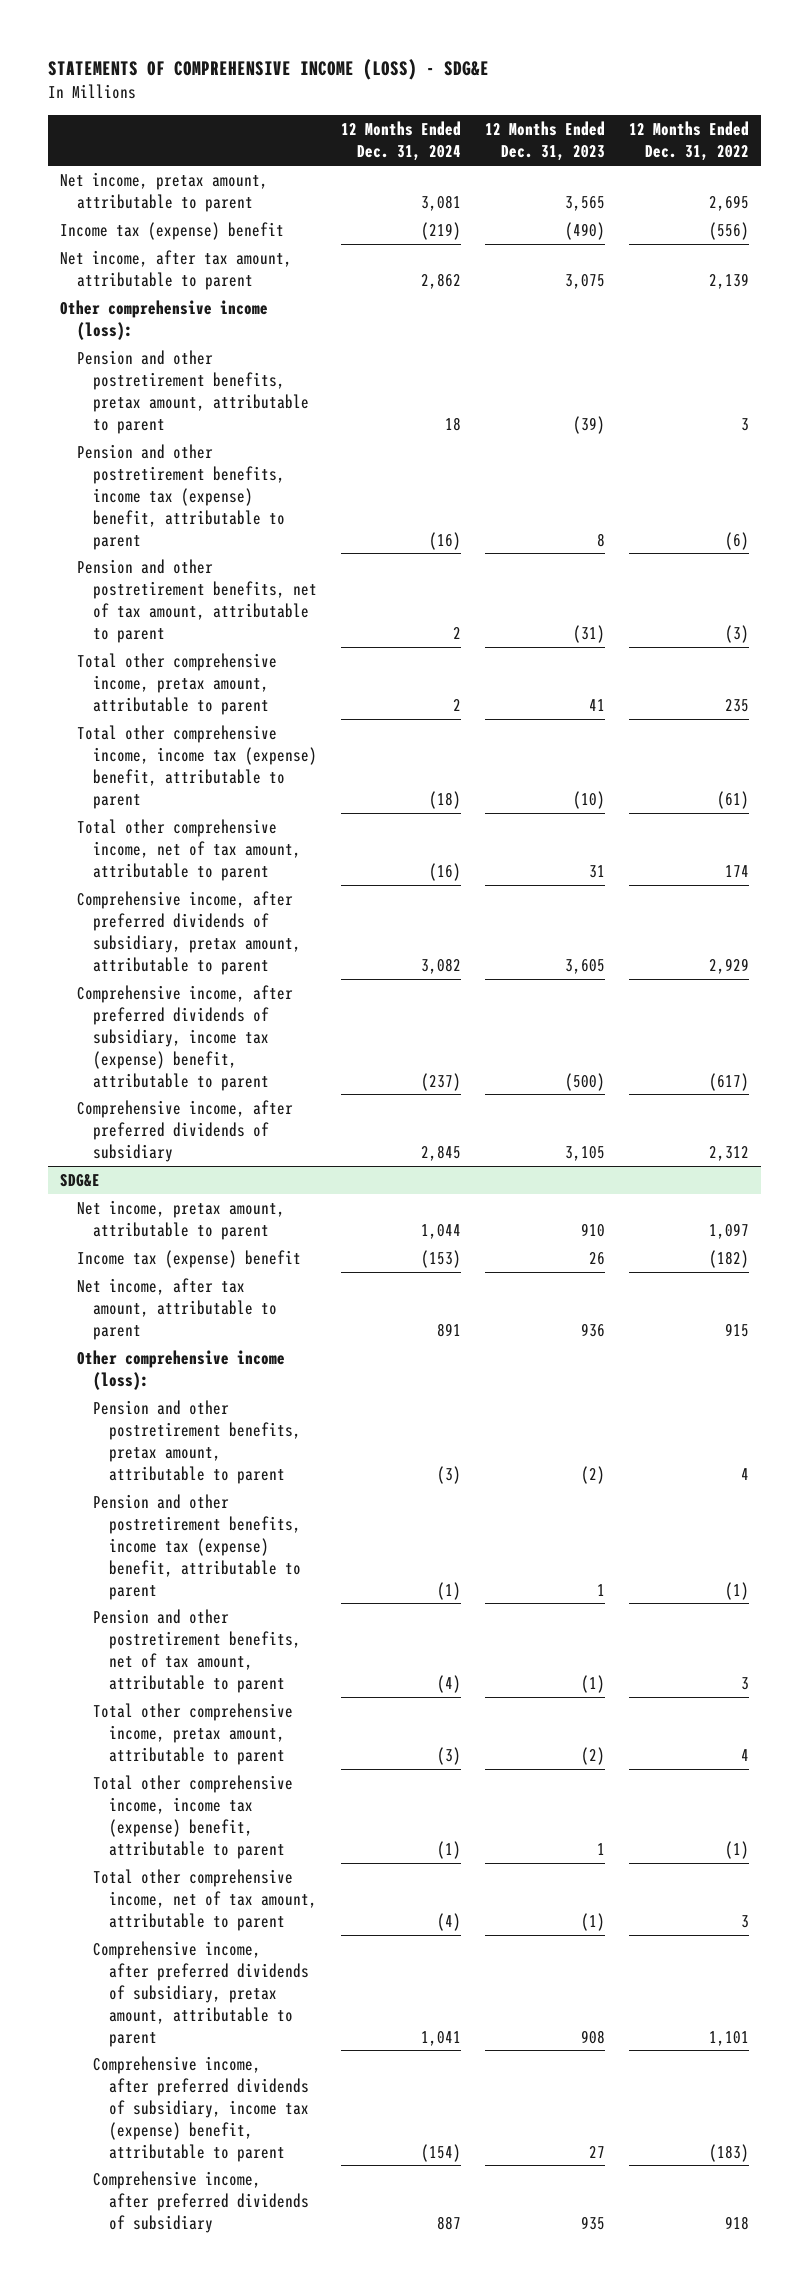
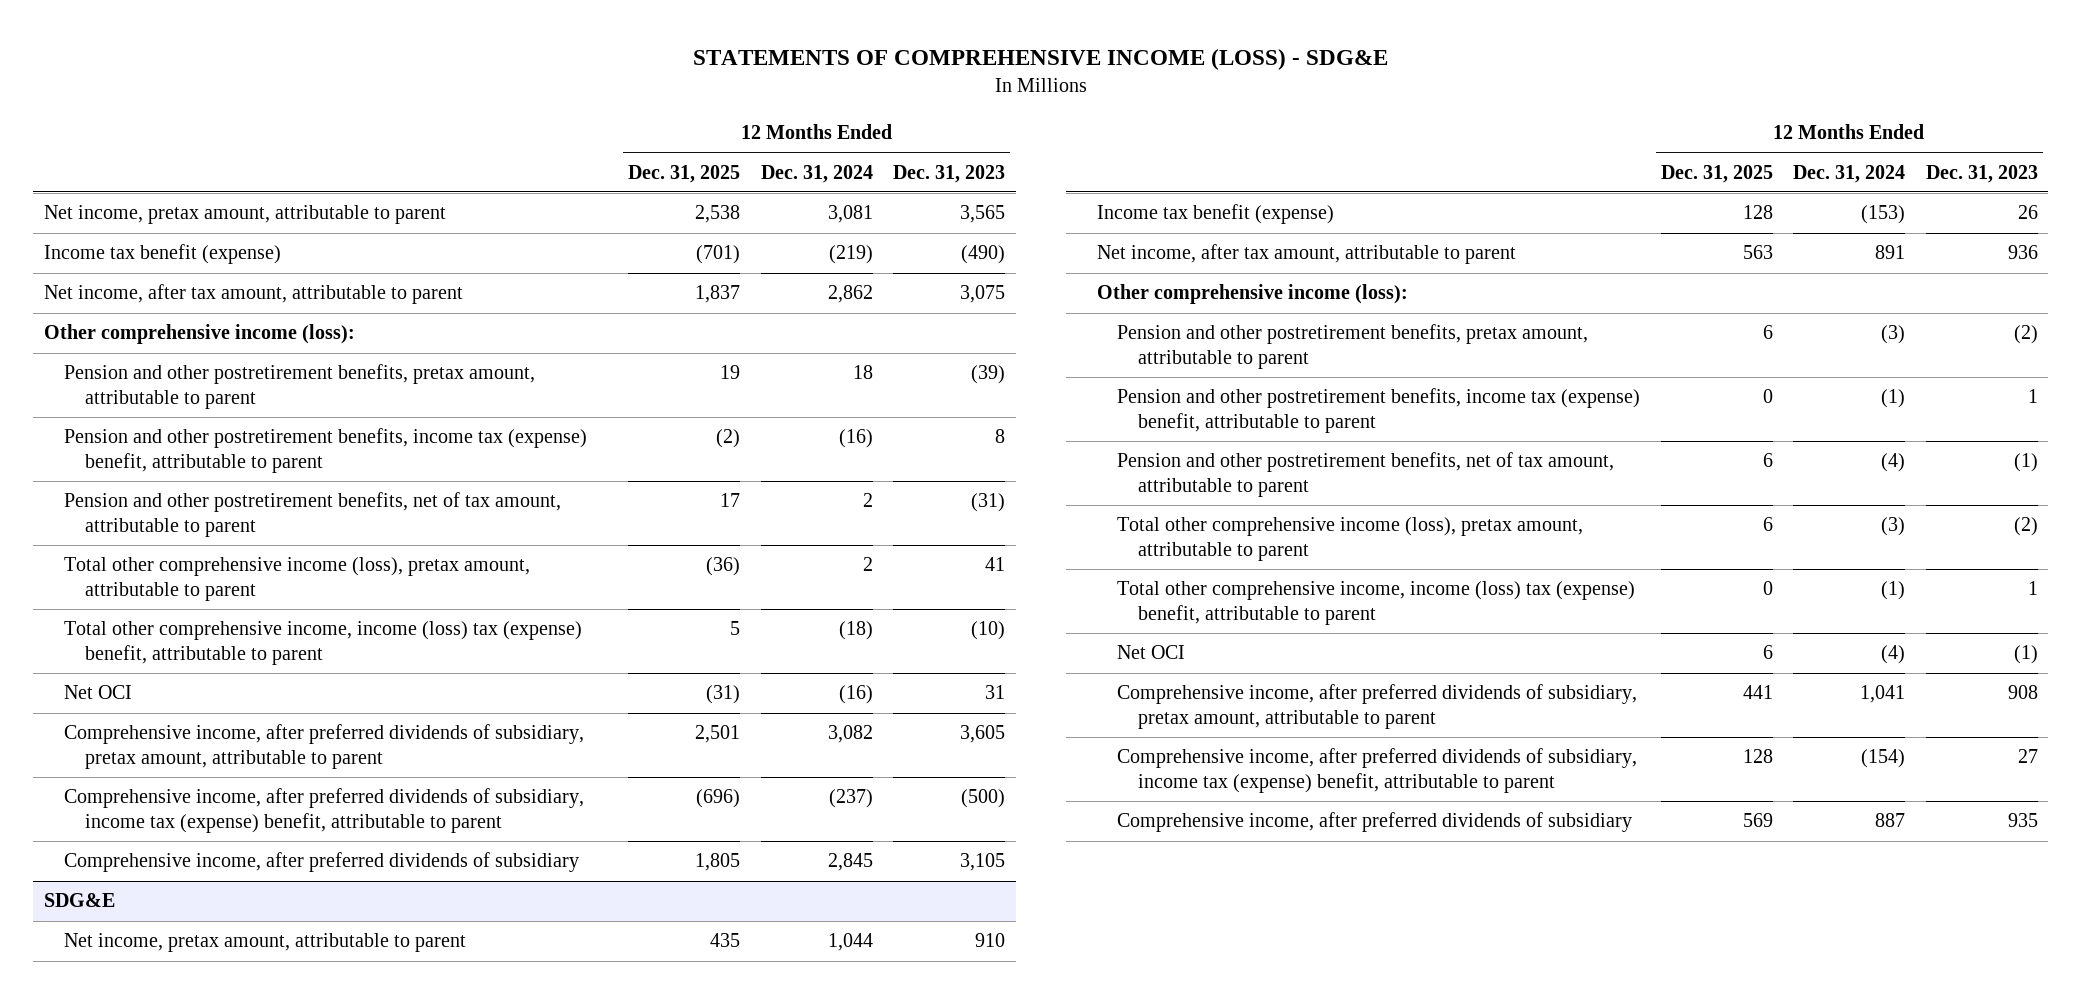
- | 12 Months Ended Dec. 31, 2024 | 12 Months Ended Dec. 31, 2023 | 12 Months Ended Dec. 31, 2022
+ | 12 Months Ended Dec. 31, 2025 | 12 Months Ended Dec. 31, 2024 | 12 Months Ended Dec. 31, 2023
- Income tax (expense) benefit | (219) | (490) | (556)
+ Income tax benefit (expense) | (701) | (219) | (490)
- Total other comprehensive income, pretax amount, attributable to parent | 2 | 41 | 235
- Total other comprehensive income, income tax (expense) benefit, attributable to parent | (18) | (10) | (61)
- Total other comprehensive income, net of tax amount, attributable to parent | (16) | 31 | 174
+ Total other comprehensive income (loss), pretax amount, attributable to parent | (36) | 2 | 41
+ Total other comprehensive income, income (loss) tax (expense) benefit, attributable to parent | 5 | (18) | (10)
+ Net OCI | (31) | (16) | 31
@ SDG&E
- Income tax (expense) benefit | (153) | 26 | (182)
+ Income tax benefit (expense) | 128 | (153) | 26
- Total other comprehensive income, pretax amount, attributable to parent | (3) | (2) | 4
- Total other comprehensive income, income tax (expense) benefit, attributable to parent | (1) | 1 | (1)
- Total other comprehensive income, net of tax amount, attributable to parent | (4) | (1) | 3
+ Total other comprehensive income (loss), pretax amount, attributable to parent | 6 | (3) | (2)
+ Total other comprehensive income, income (loss) tax (expense) benefit, attributable to parent | 0 | (1) | 1
+ Net OCI | 6 | (4) | (1)

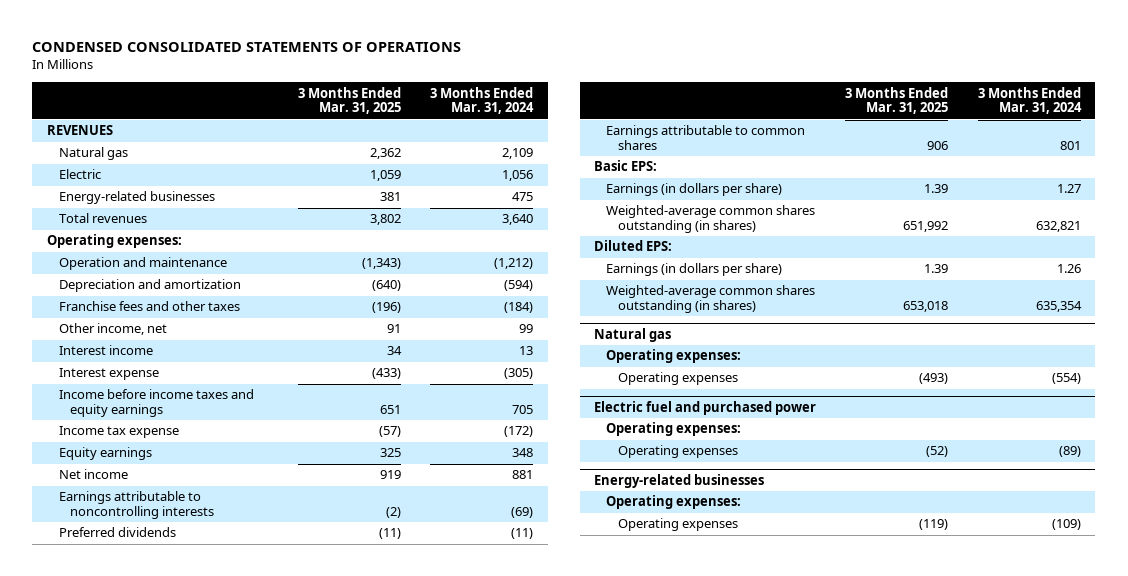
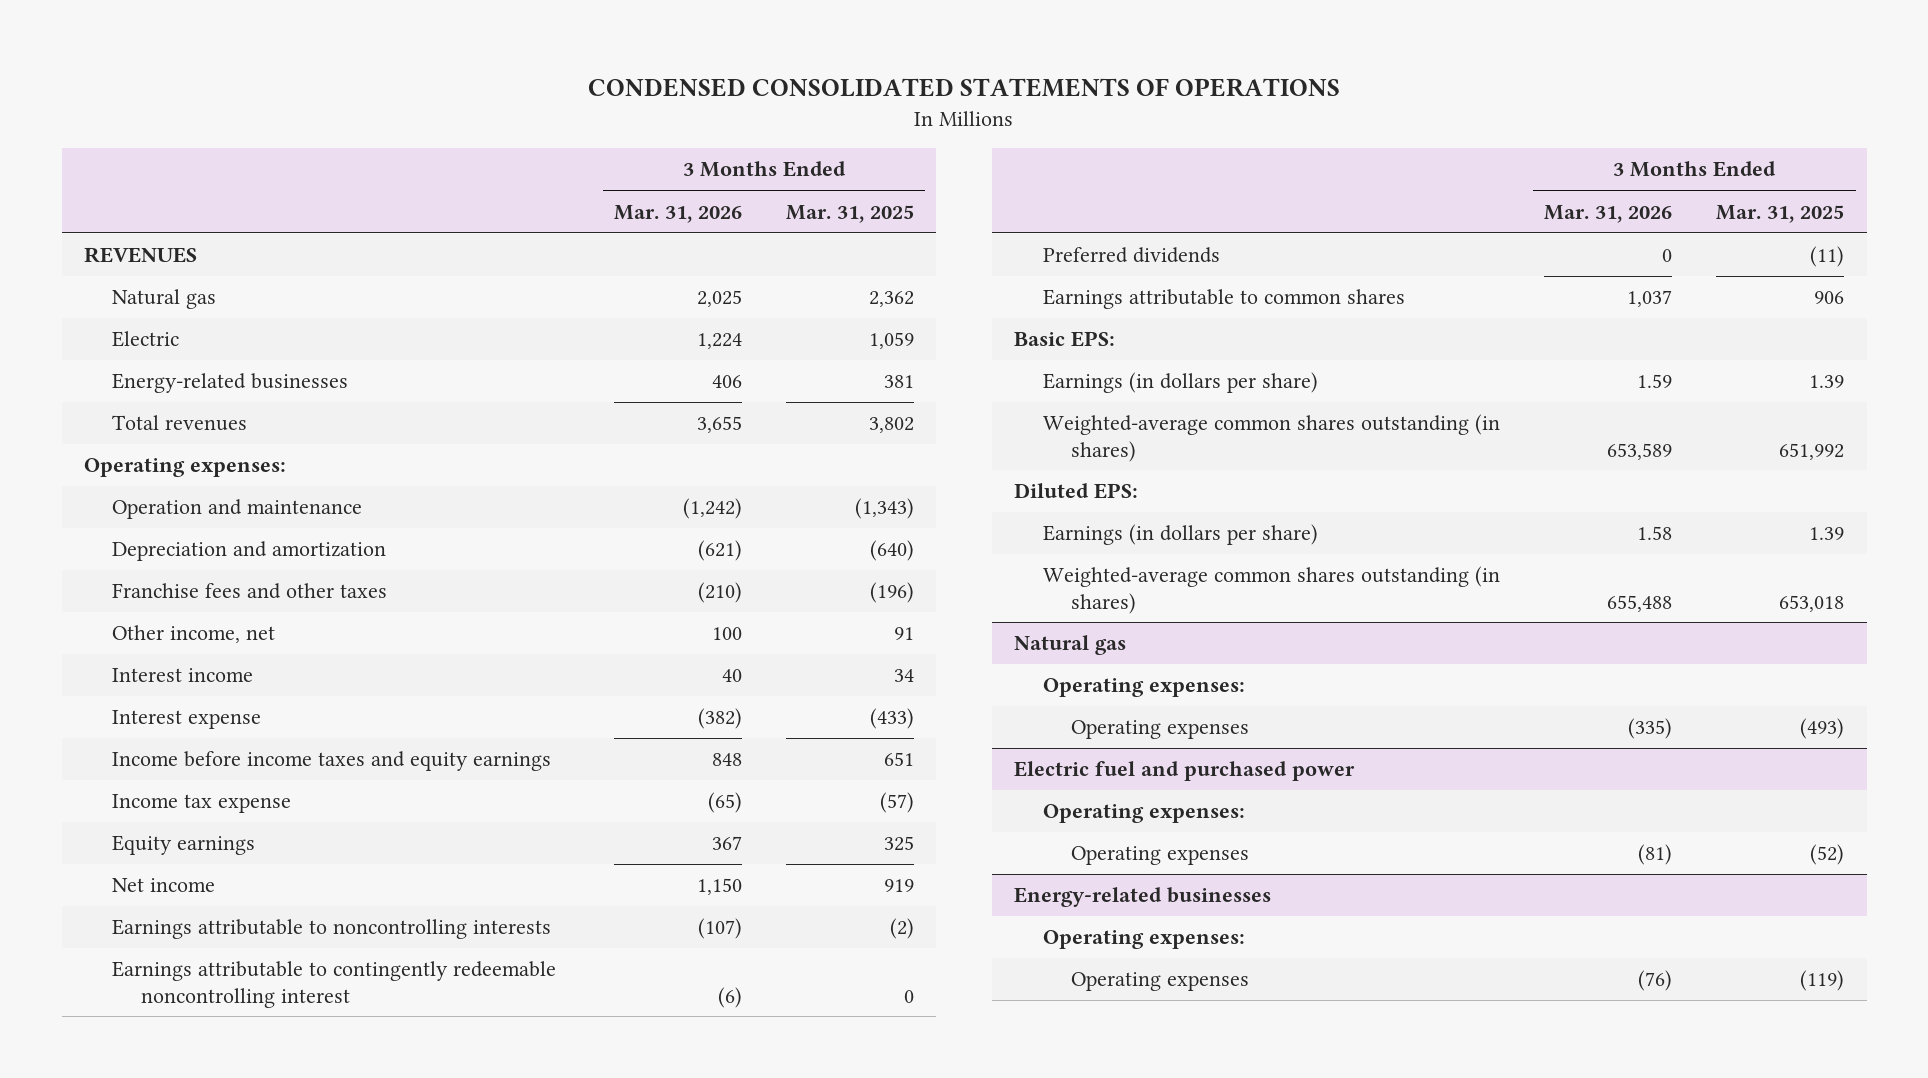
- | 3 Months Ended Mar. 31, 2025 | 3 Months Ended Mar. 31, 2024
+ | 3 Months Ended Mar. 31, 2026 | 3 Months Ended Mar. 31, 2025
+ Earnings attributable to contingently redeemable noncontrolling interest | (6) | 0

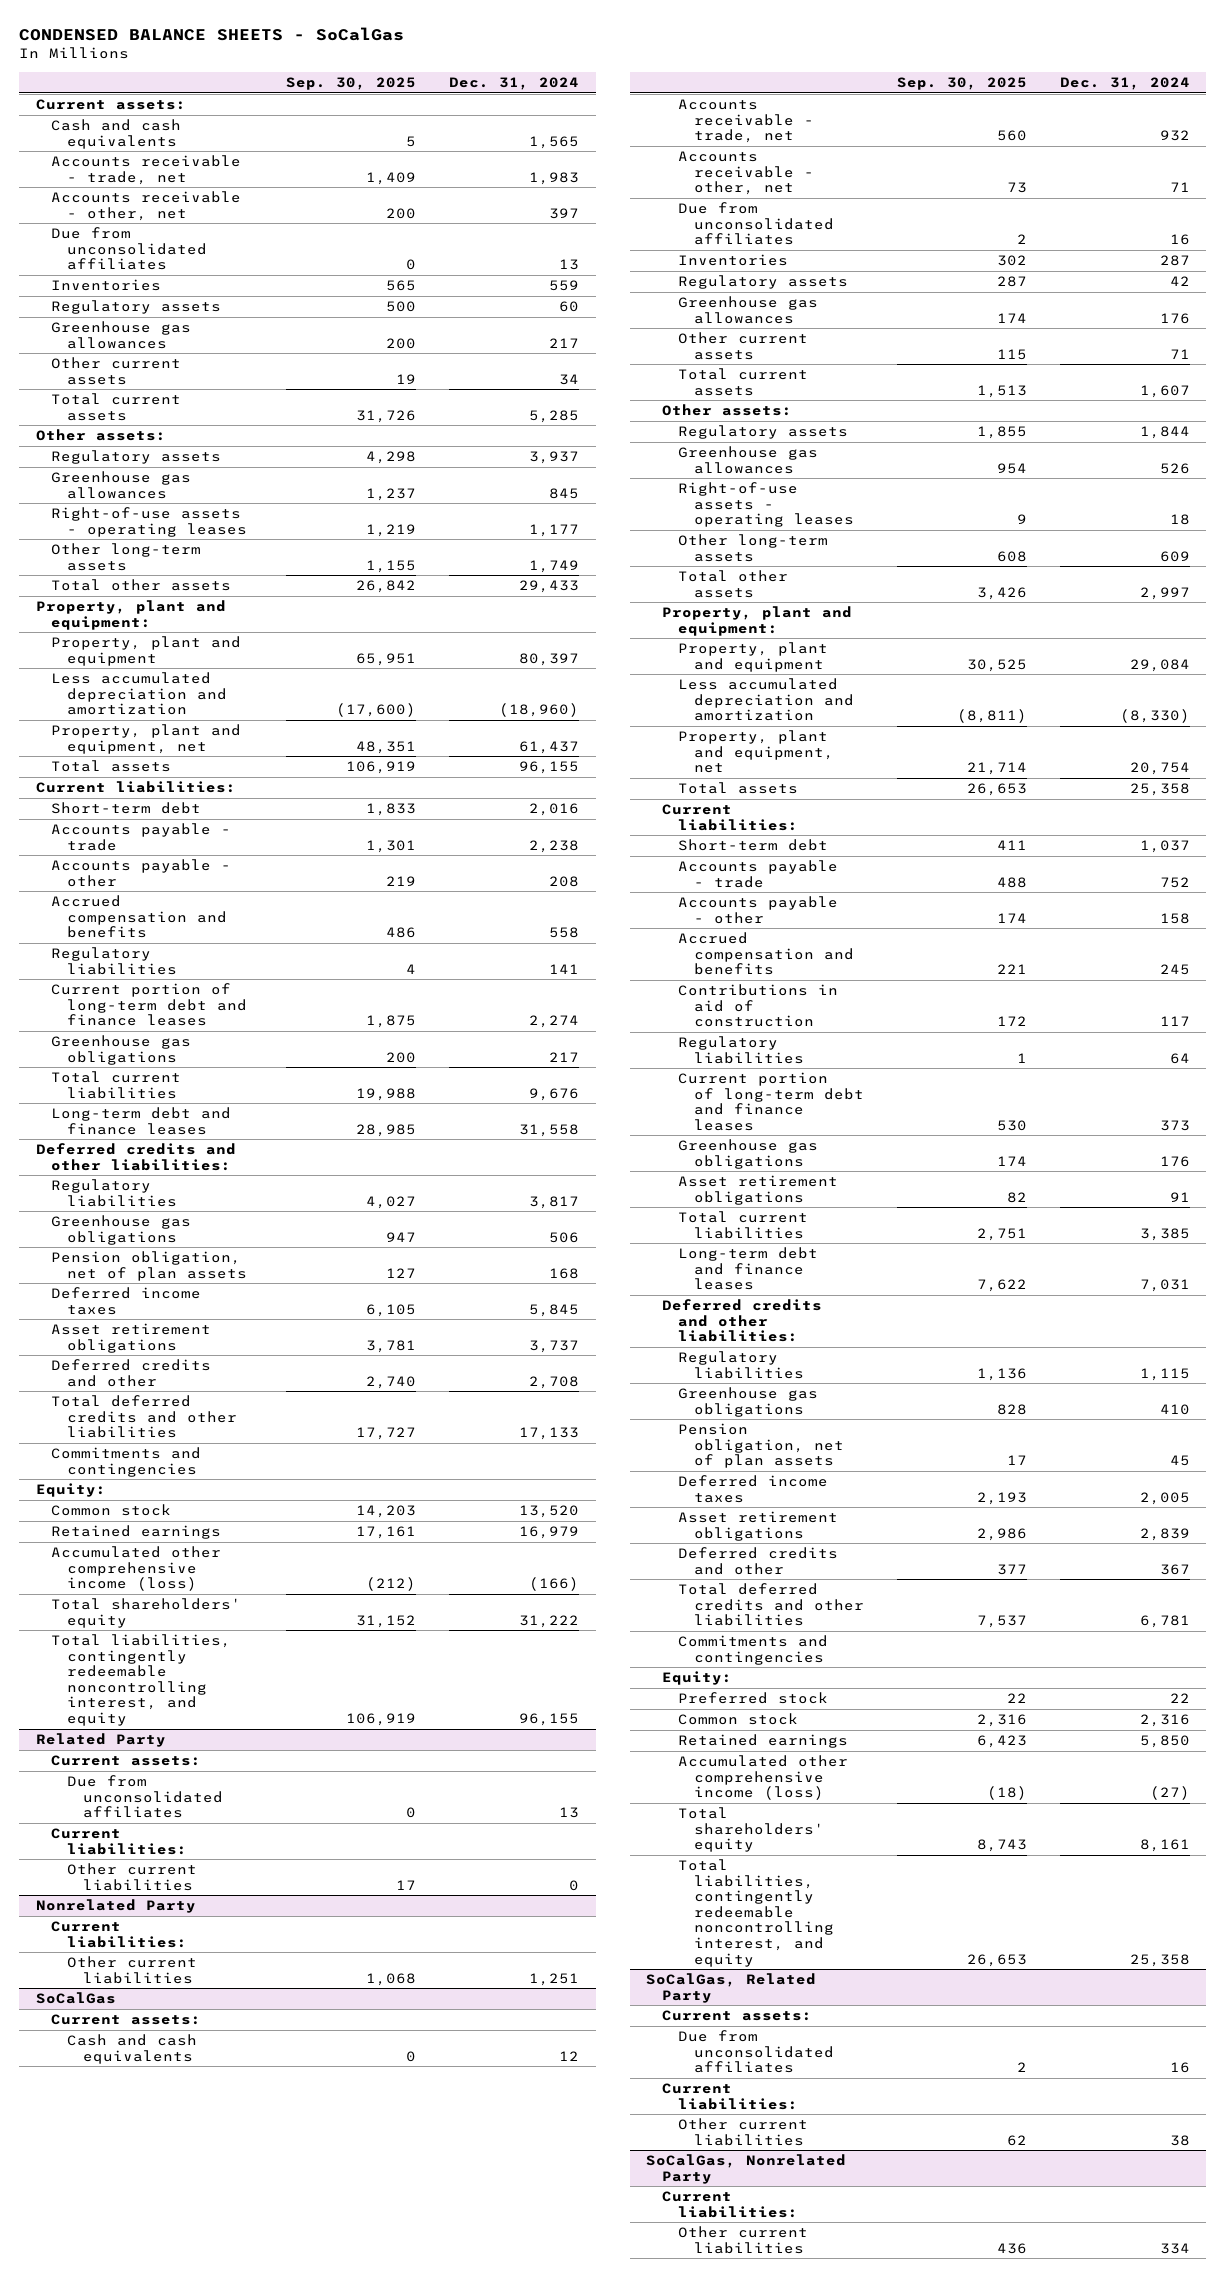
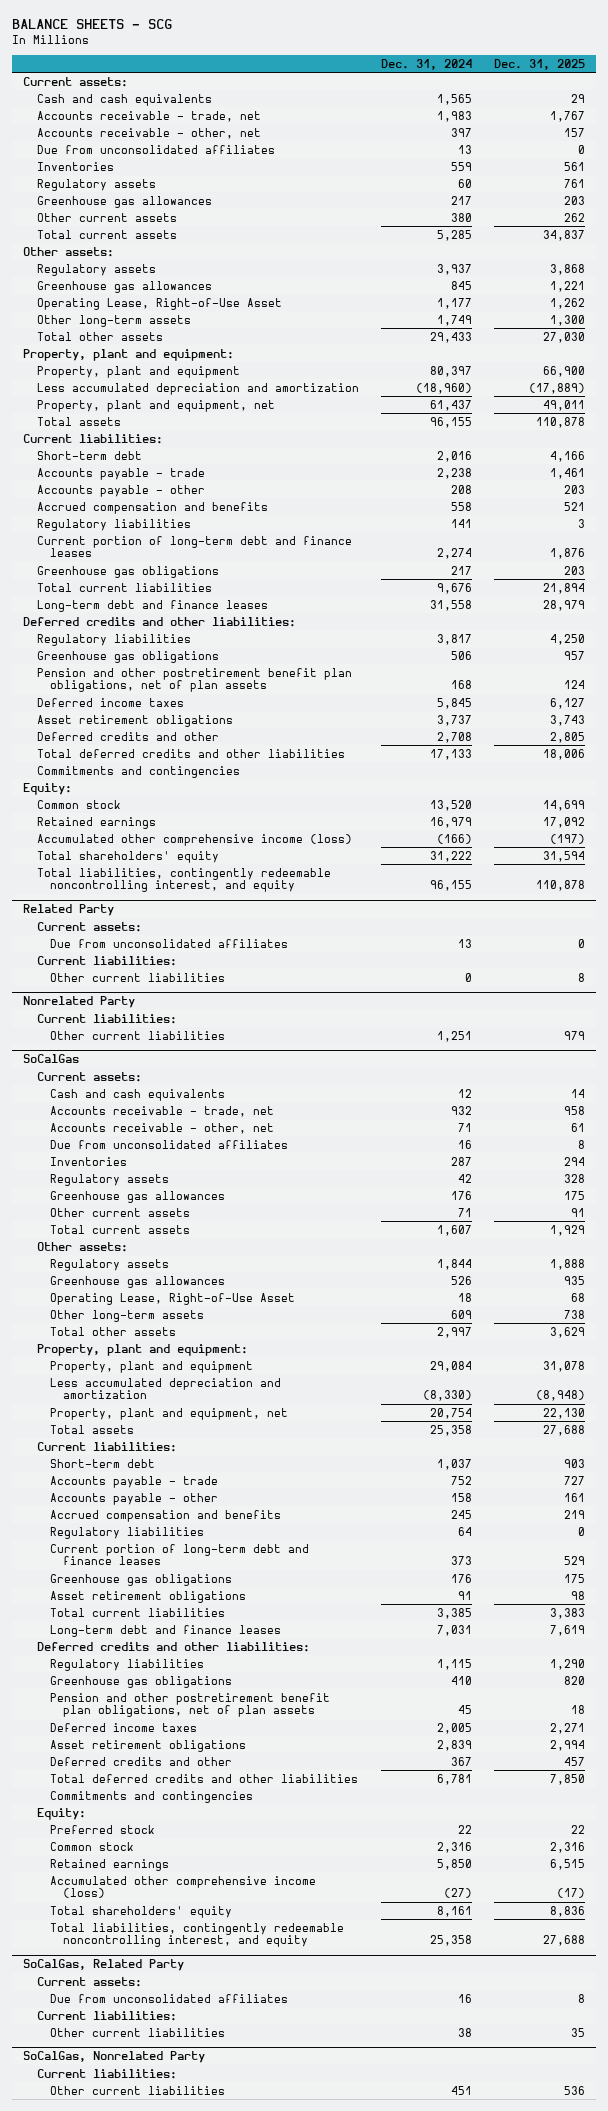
- CONDENSED BALANCE SHEETS - SoCalGas
+ BALANCE SHEETS - SCG
- | Sep. 30, 2025 | Dec. 31, 2024
+ | Dec. 31, 2024 | Dec. 31, 2025
- Other current assets | 19 | 34
+ Other current assets | 380 | 262
- Right-of-use assets - operating leases | 1,219 | 1,177
+ Operating Lease, Right-of-Use Asset | 1,177 | 1,262
- Pension obligation, net of plan assets | 127 | 168
+ Pension and other postretirement benefit plan obligations, net of plan assets | 168 | 124
@ SoCalGas
- Right-of-use assets - operating leases | 9 | 18
+ Operating Lease, Right-of-Use Asset | 18 | 68
- Contributions in aid of construction | 172 | 117
- Pension obligation, net of plan assets | 17 | 45
+ Pension and other postretirement benefit plan obligations, net of plan assets | 45 | 18
@ SoCalGas, Nonrelated Party
- Other current liabilities | 436 | 334
+ Other current liabilities | 451 | 536

